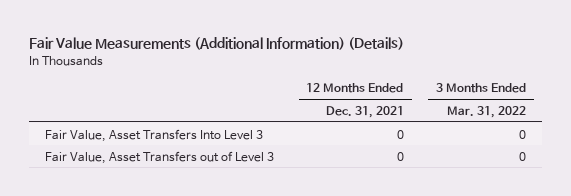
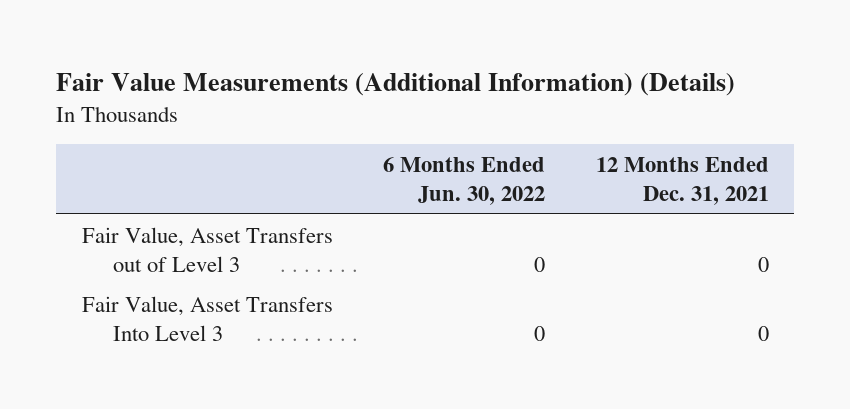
- | 12 Months Ended Dec. 31, 2021 | 3 Months Ended Mar. 31, 2022
+ | 6 Months Ended Jun. 30, 2022 | 12 Months Ended Dec. 31, 2021
moved down: Fair Value, Asset Transfers Into Level 3 | 0 | 0

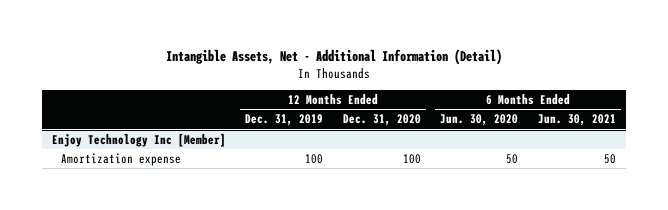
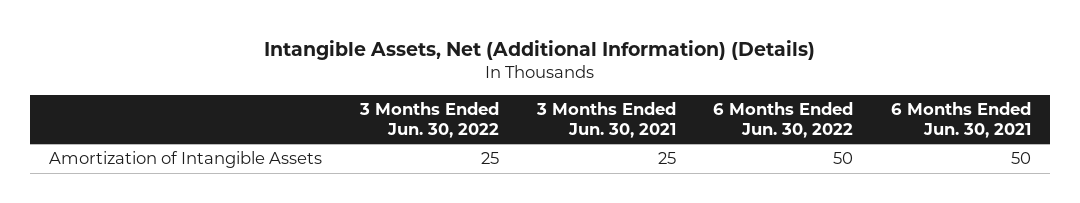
- Intangible Assets, Net - Additional Information (Detail)
+ Intangible Assets, Net (Additional Information) (Details)
- | 12 Months Ended Dec. 31, 2019 | 12 Months Ended Dec. 31, 2020 | 6 Months Ended Jun. 30, 2020 | 6 Months Ended Jun. 30, 2021
+ | 3 Months Ended Jun. 30, 2022 | 3 Months Ended Jun. 30, 2021 | 6 Months Ended Jun. 30, 2022 | 6 Months Ended Jun. 30, 2021
- Enjoy Technology Inc [Member]
- Amortization expense | 100 | 100 | 50 | 50
+ Amortization of Intangible Assets | 25 | 25 | 50 | 50

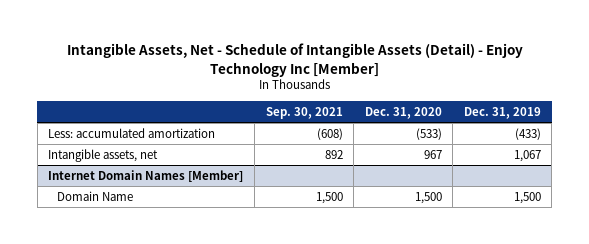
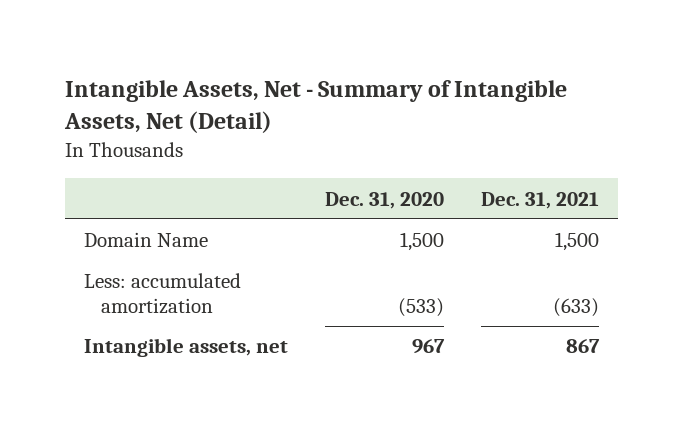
- Intangible Assets, Net - Schedule of Intangible Assets (Detail) - Enjoy Technology Inc [Member]
+ Intangible Assets, Net - Summary of Intangible Assets, Net (Detail)
- | Sep. 30, 2021 | Dec. 31, 2020 | Dec. 31, 2019
+ | Dec. 31, 2020 | Dec. 31, 2021
+ Domain Name | 1,500 | 1,500
- Internet Domain Names [Member]
- Domain Name | 1,500 | 1,500 | 1,500

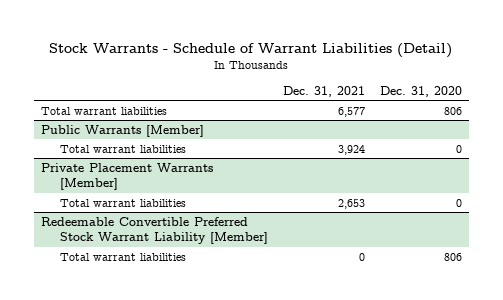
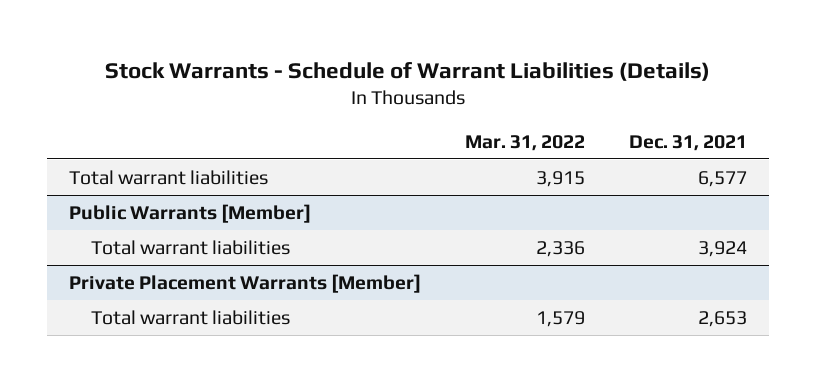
- Stock Warrants - Schedule of Warrant Liabilities (Detail)
+ Stock Warrants - Schedule of Warrant Liabilities (Details)
- | Dec. 31, 2021 | Dec. 31, 2020
+ | Mar. 31, 2022 | Dec. 31, 2021
- Redeemable Convertible Preferred Stock Warrant Liability [Member]
- Total warrant liabilities | 0 | 806

